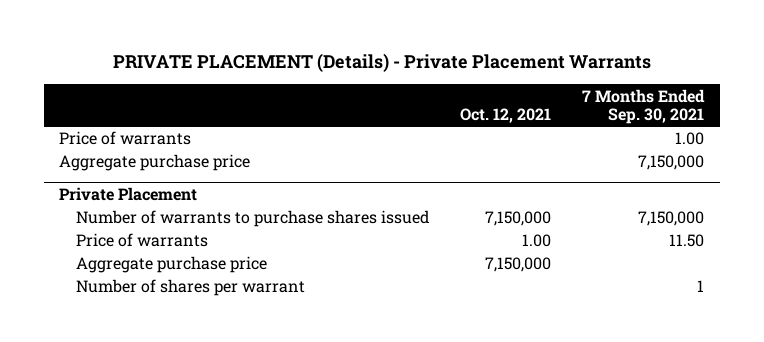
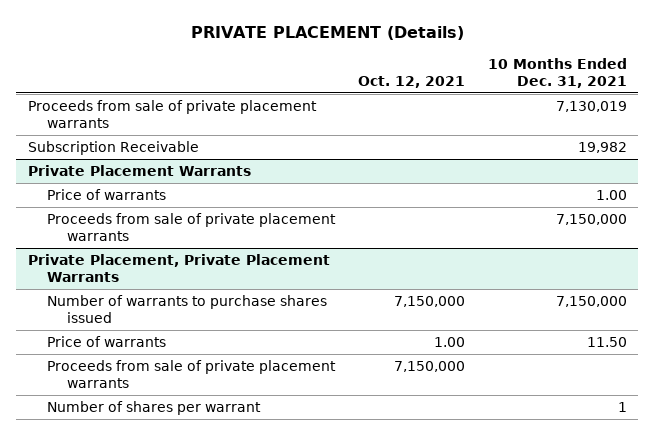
- PRIVATE PLACEMENT (Details) - Private Placement Warrants
+ PRIVATE PLACEMENT (Details)
- | Oct. 12, 2021 | 7 Months Ended Sep. 30, 2021
+ | Oct. 12, 2021 | 10 Months Ended Dec. 31, 2021
- Price of warrants | | 1.00
- Aggregate purchase price | | 7,150,000
- Private Placement
+ Proceeds from sale of private placement warrants | | 7,130,019
+ Subscription Receivable | | 19,982
+ Private Placement Warrants
+ Price of warrants | | 1.00
+ Proceeds from sale of private placement warrants | | 7,150,000
+ Private Placement, Private Placement Warrants
- Aggregate purchase price | 7,150,000 |
+ Proceeds from sale of private placement warrants | 7,150,000 |

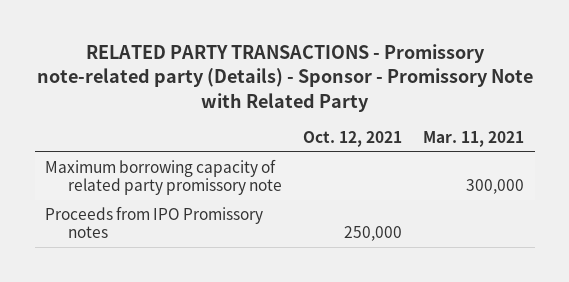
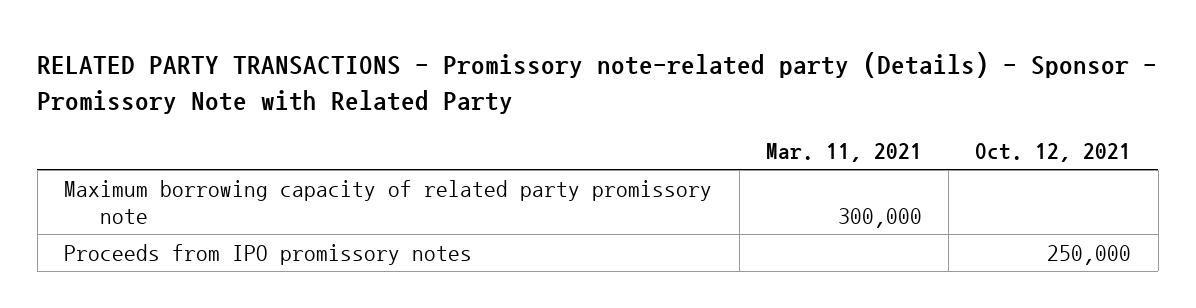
- | Oct. 12, 2021 | Mar. 11, 2021
+ | Mar. 11, 2021 | Oct. 12, 2021
- Proceeds from IPO Promissory notes | 250,000 |
+ Proceeds from IPO promissory notes | | 250,000

